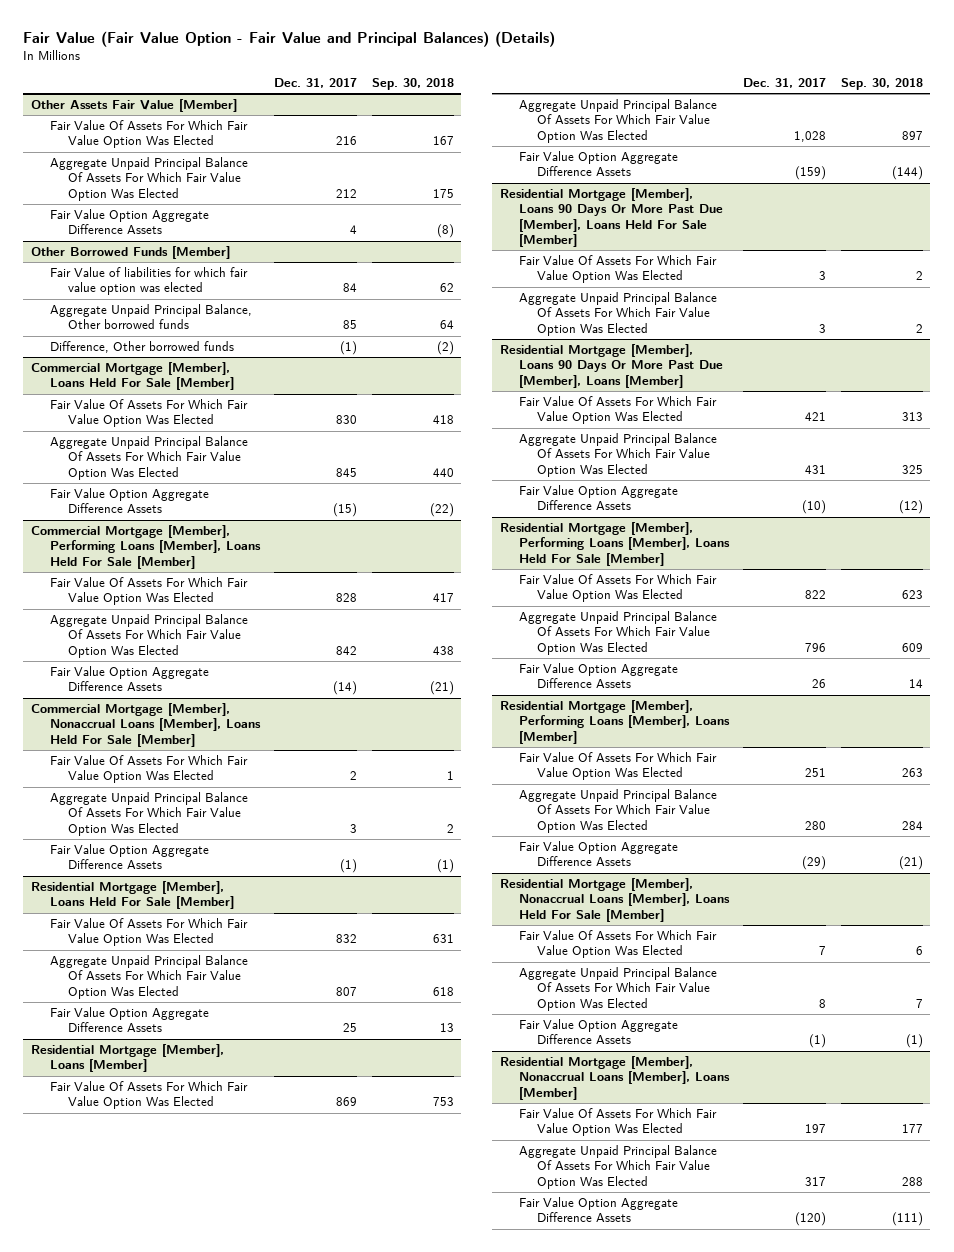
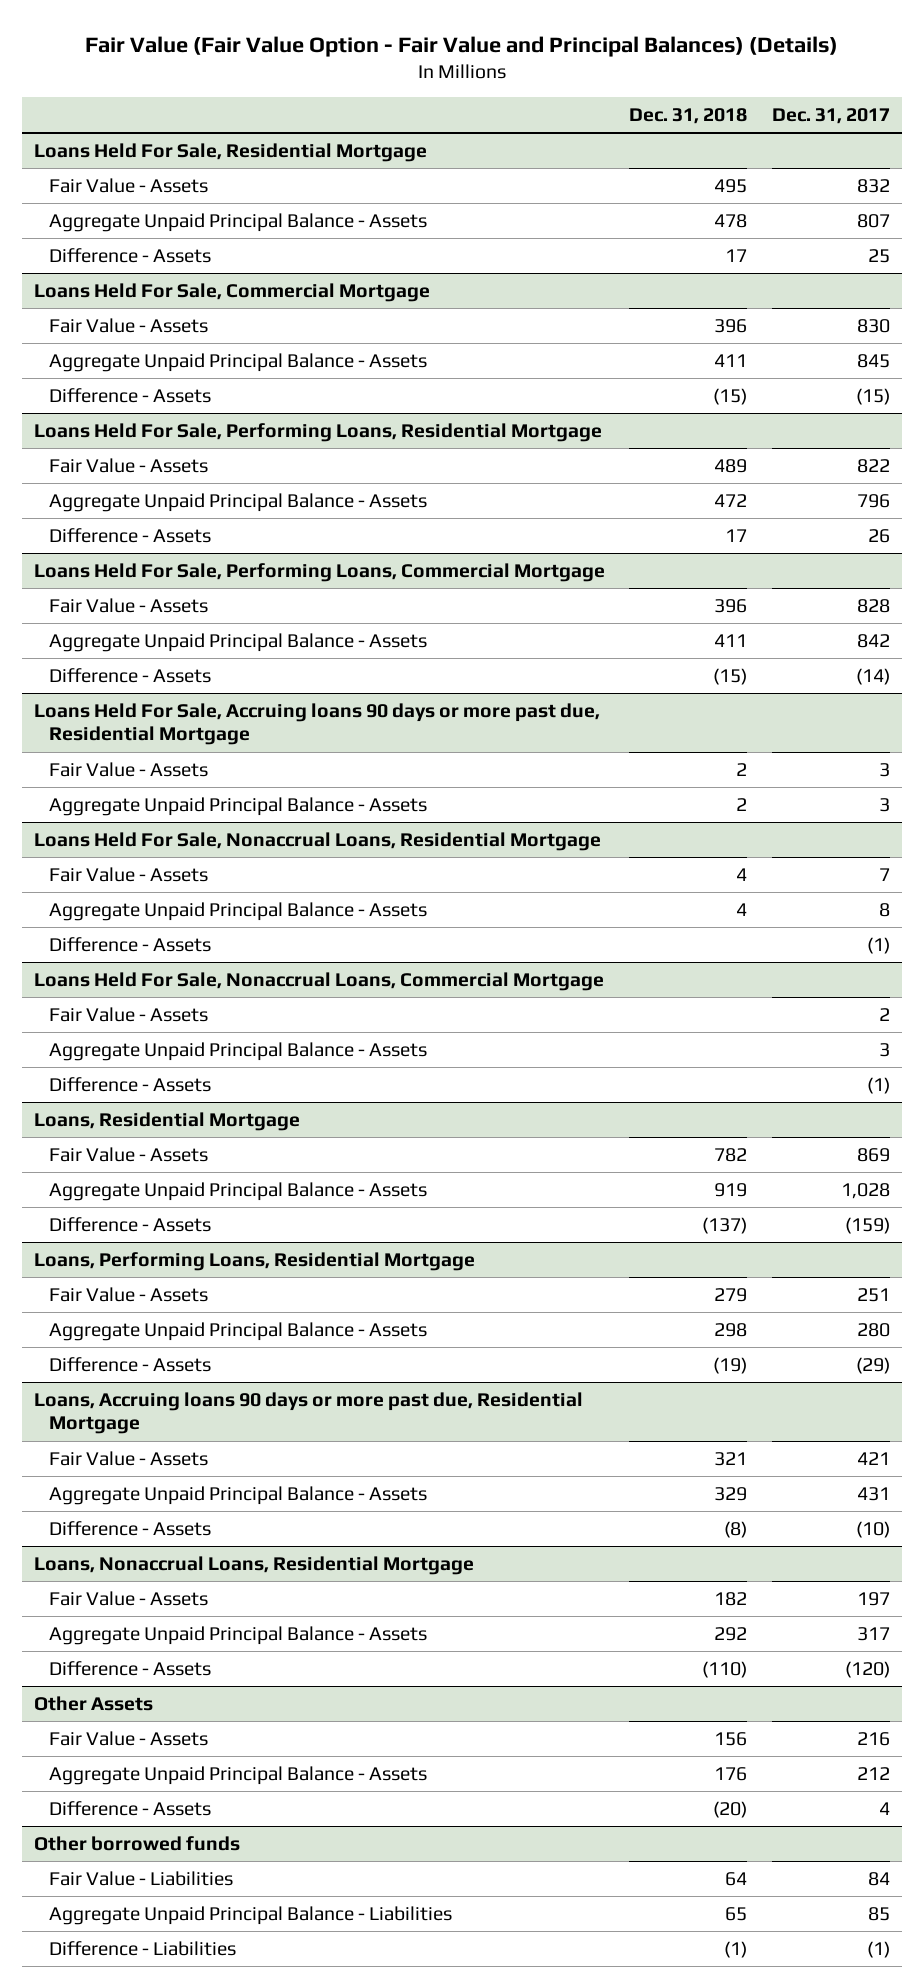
- | Dec. 31, 2017 | Sep. 30, 2018
+ | Dec. 31, 2018 | Dec. 31, 2017
- Other Assets Fair Value [Member]
- Fair Value Of Assets For Which Fair Value Option Was Elected | 216 | 167
- Aggregate Unpaid Principal Balance Of Assets For Which Fair Value Option Was Elected | 212 | 175
- Fair Value Option Aggregate Difference Assets | 4 | (8)
- Other Borrowed Funds [Member]
- Fair Value of liabilities for which fair value option was elected | 84 | 62
- Aggregate Unpaid Principal Balance, Other borrowed funds | 85 | 64
- Difference, Other borrowed funds | (1) | (2)
- Commercial Mortgage [Member], Loans Held For Sale [Member]
- Fair Value Of Assets For Which Fair Value Option Was Elected | 830 | 418
- Aggregate Unpaid Principal Balance Of Assets For Which Fair Value Option Was Elected | 845 | 440
- Fair Value Option Aggregate Difference Assets | (15) | (22)
- Commercial Mortgage [Member], Performing Loans [Member], Loans Held For Sale [Member]
- Fair Value Of Assets For Which Fair Value Option Was Elected | 828 | 417
- Aggregate Unpaid Principal Balance Of Assets For Which Fair Value Option Was Elected | 842 | 438
- Fair Value Option Aggregate Difference Assets | (14) | (21)
- Commercial Mortgage [Member], Nonaccrual Loans [Member], Loans Held For Sale [Member]
- Fair Value Of Assets For Which Fair Value Option Was Elected | 2 | 1
- Aggregate Unpaid Principal Balance Of Assets For Which Fair Value Option Was Elected | 3 | 2
- Fair Value Option Aggregate Difference Assets | (1) | (1)
- Residential Mortgage [Member], Loans Held For Sale [Member]
- Fair Value Of Assets For Which Fair Value Option Was Elected | 832 | 631
- Aggregate Unpaid Principal Balance Of Assets For Which Fair Value Option Was Elected | 807 | 618
- Fair Value Option Aggregate Difference Assets | 25 | 13
- Residential Mortgage [Member], Loans [Member]
- Fair Value Of Assets For Which Fair Value Option Was Elected | 869 | 753
- Aggregate Unpaid Principal Balance Of Assets For Which Fair Value Option Was Elected | 1,028 | 897
- Fair Value Option Aggregate Difference Assets | (159) | (144)
- Residential Mortgage [Member], Loans 90 Days Or More Past Due [Member], Loans Held For Sale [Member]
- Fair Value Of Assets For Which Fair Value Option Was Elected | 3 | 2
- Aggregate Unpaid Principal Balance Of Assets For Which Fair Value Option Was Elected | 3 | 2
- Residential Mortgage [Member], Loans 90 Days Or More Past Due [Member], Loans [Member]
- Fair Value Of Assets For Which Fair Value Option Was Elected | 421 | 313
- Aggregate Unpaid Principal Balance Of Assets For Which Fair Value Option Was Elected | 431 | 325
- Fair Value Option Aggregate Difference Assets | (10) | (12)
- Residential Mortgage [Member], Performing Loans [Member], Loans Held For Sale [Member]
- Fair Value Of Assets For Which Fair Value Option Was Elected | 822 | 623
- Aggregate Unpaid Principal Balance Of Assets For Which Fair Value Option Was Elected | 796 | 609
- Fair Value Option Aggregate Difference Assets | 26 | 14
- Residential Mortgage [Member], Performing Loans [Member], Loans [Member]
- Fair Value Of Assets For Which Fair Value Option Was Elected | 251 | 263
- Aggregate Unpaid Principal Balance Of Assets For Which Fair Value Option Was Elected | 280 | 284
- Fair Value Option Aggregate Difference Assets | (29) | (21)
- Residential Mortgage [Member], Nonaccrual Loans [Member], Loans Held For Sale [Member]
- Fair Value Of Assets For Which Fair Value Option Was Elected | 7 | 6
- Aggregate Unpaid Principal Balance Of Assets For Which Fair Value Option Was Elected | 8 | 7
- Fair Value Option Aggregate Difference Assets | (1) | (1)
- Residential Mortgage [Member], Nonaccrual Loans [Member], Loans [Member]
- Fair Value Of Assets For Which Fair Value Option Was Elected | 197 | 177
- Aggregate Unpaid Principal Balance Of Assets For Which Fair Value Option Was Elected | 317 | 288
- Fair Value Option Aggregate Difference Assets | (120) | (111)
+ Loans Held For Sale, Residential Mortgage
+ Fair Value - Assets | 495 | 832
+ Aggregate Unpaid Principal Balance - Assets | 478 | 807
+ Difference - Assets | 17 | 25
+ Loans Held For Sale, Commercial Mortgage
+ Fair Value - Assets | 396 | 830
+ Aggregate Unpaid Principal Balance - Assets | 411 | 845
+ Difference - Assets | (15) | (15)
+ Loans Held For Sale, Performing Loans, Residential Mortgage
+ Fair Value - Assets | 489 | 822
+ Aggregate Unpaid Principal Balance - Assets | 472 | 796
+ Difference - Assets | 17 | 26
+ Loans Held For Sale, Performing Loans, Commercial Mortgage
+ Fair Value - Assets | 396 | 828
+ Aggregate Unpaid Principal Balance - Assets | 411 | 842
+ Difference - Assets | (15) | (14)
+ Loans Held For Sale, Accruing loans 90 days or more past due, Residential Mortgage
+ Fair Value - Assets | 2 | 3
+ Aggregate Unpaid Principal Balance - Assets | 2 | 3
+ Loans Held For Sale, Nonaccrual Loans, Residential Mortgage
+ Fair Value - Assets | 4 | 7
+ Aggregate Unpaid Principal Balance - Assets | 4 | 8
+ Difference - Assets | | (1)
+ Loans Held For Sale, Nonaccrual Loans, Commercial Mortgage
+ Fair Value - Assets | | 2
+ Aggregate Unpaid Principal Balance - Assets | | 3
+ Difference - Assets | | (1)
+ Loans, Residential Mortgage
+ Fair Value - Assets | 782 | 869
+ Aggregate Unpaid Principal Balance - Assets | 919 | 1,028
+ Difference - Assets | (137) | (159)
+ Loans, Performing Loans, Residential Mortgage
+ Fair Value - Assets | 279 | 251
+ Aggregate Unpaid Principal Balance - Assets | 298 | 280
+ Difference - Assets | (19) | (29)
+ Loans, Accruing loans 90 days or more past due, Residential Mortgage
+ Fair Value - Assets | 321 | 421
+ Aggregate Unpaid Principal Balance - Assets | 329 | 431
+ Difference - Assets | (8) | (10)
+ Loans, Nonaccrual Loans, Residential Mortgage
+ Fair Value - Assets | 182 | 197
+ Aggregate Unpaid Principal Balance - Assets | 292 | 317
+ Difference - Assets | (110) | (120)
+ Other Assets
+ Fair Value - Assets | 156 | 216
+ Aggregate Unpaid Principal Balance - Assets | 176 | 212
+ Difference - Assets | (20) | 4
+ Other borrowed funds
+ Fair Value - Liabilities | 64 | 84
+ Aggregate Unpaid Principal Balance - Liabilities | 65 | 85
+ Difference - Liabilities | (1) | (1)

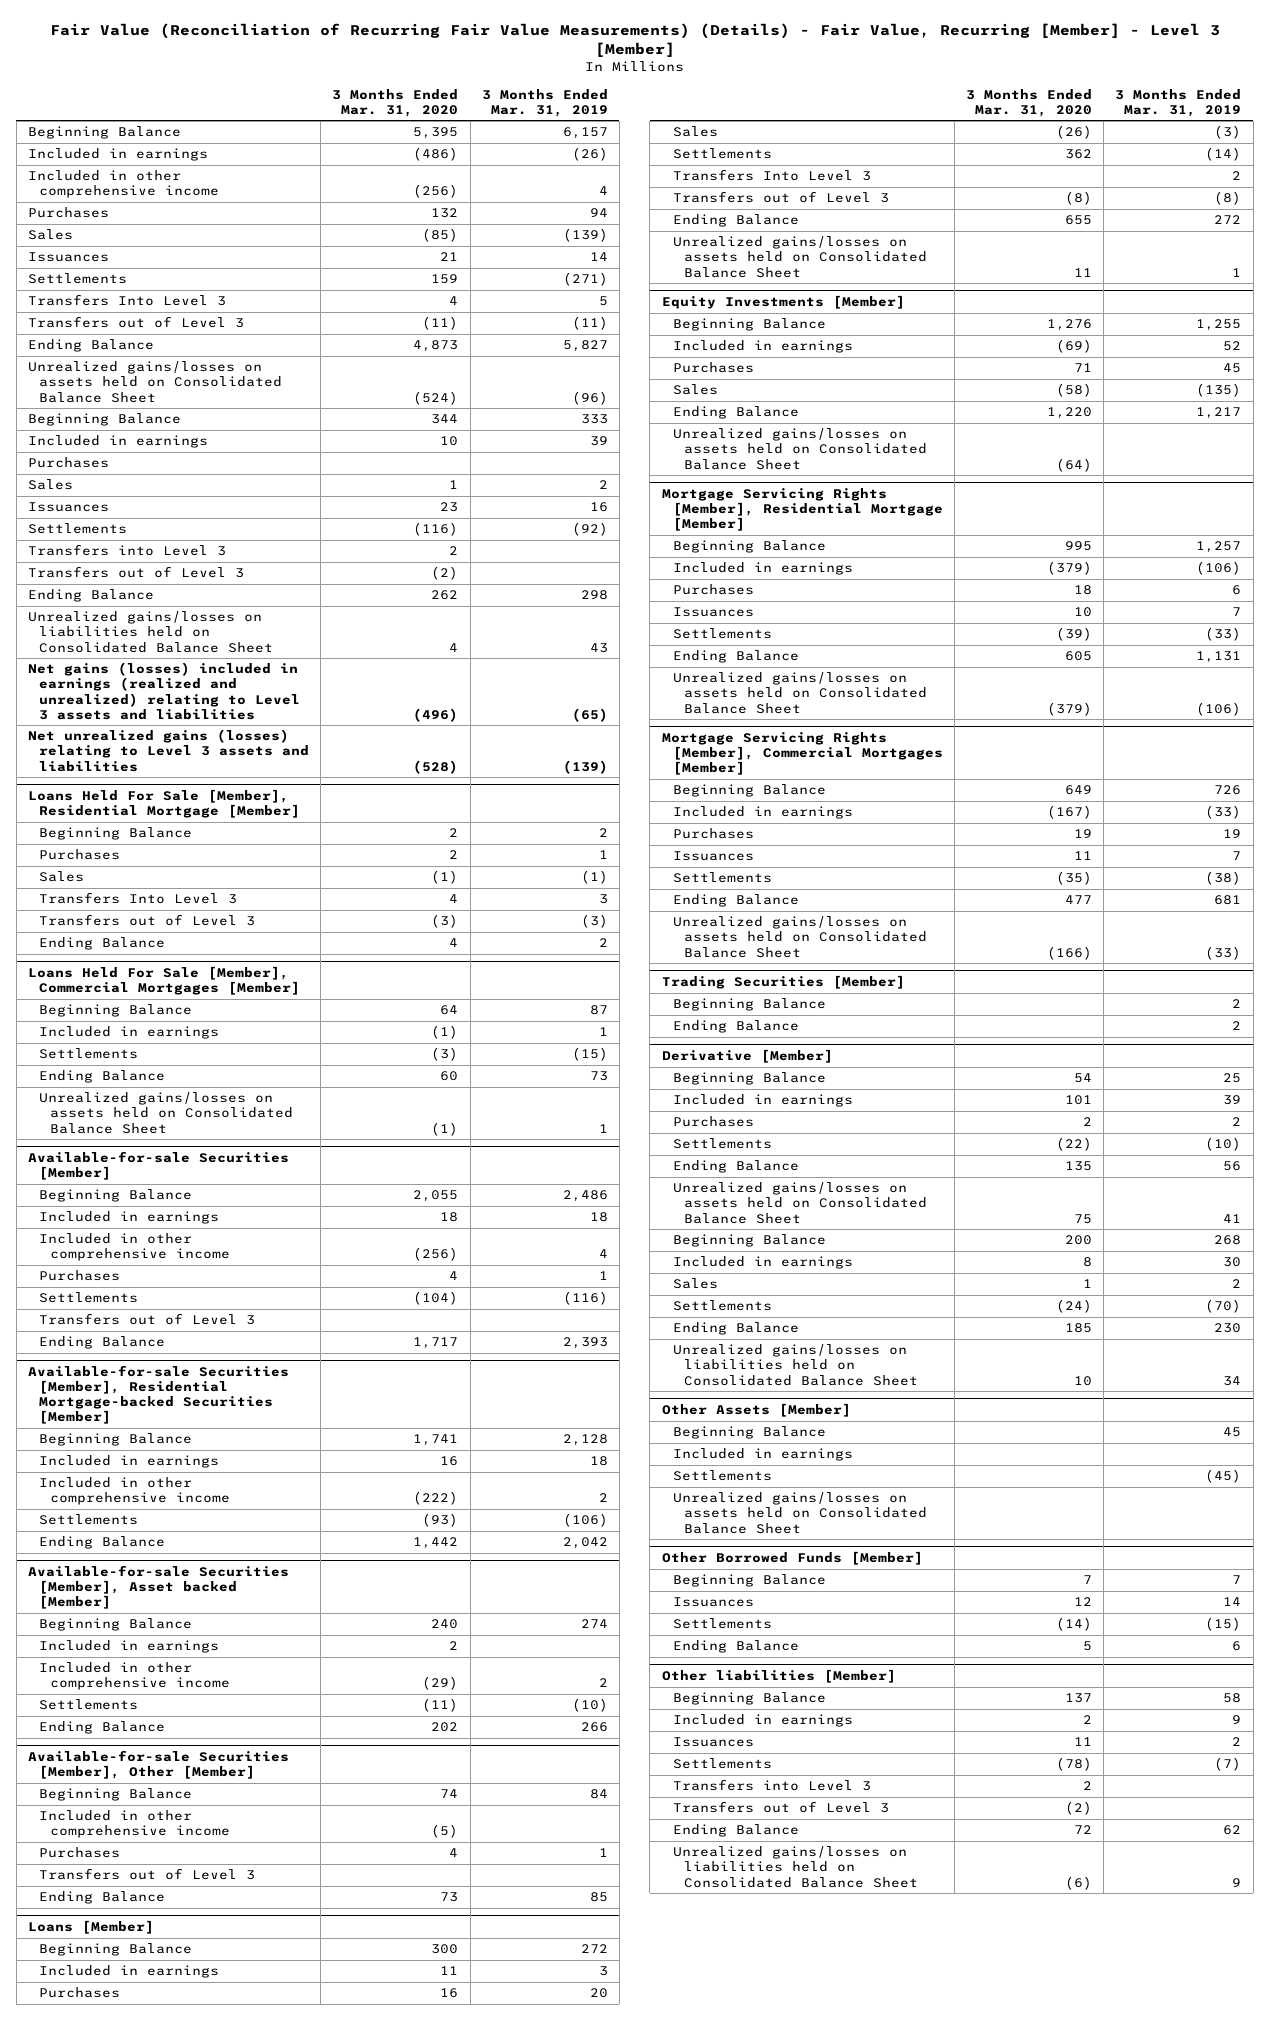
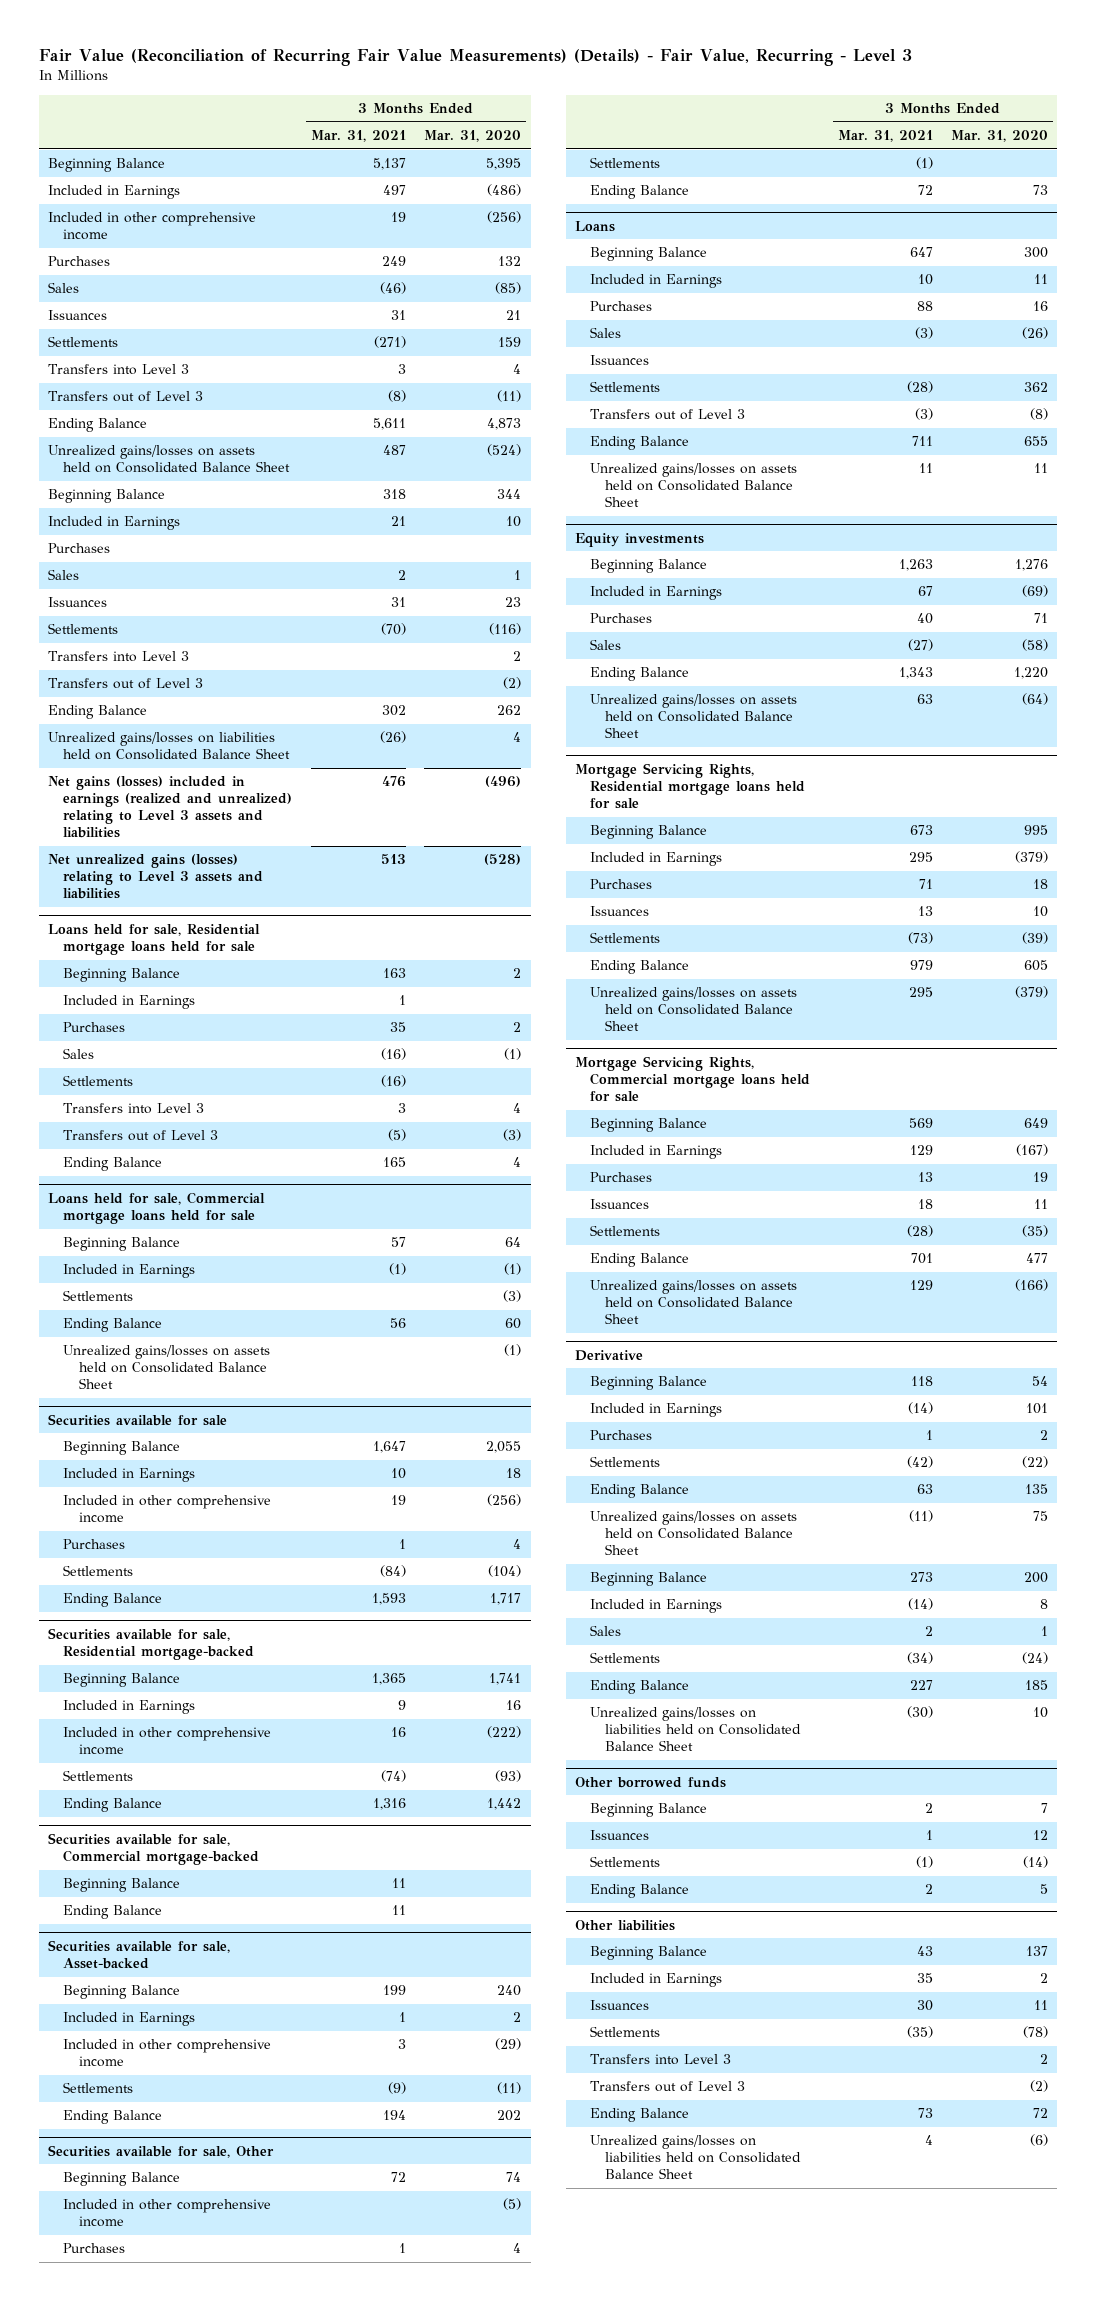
- Fair Value (Reconciliation of Recurring Fair Value Measurements) (Details) - Fair Value, Recurring [Member] - Level 3 [Member]
+ Fair Value (Reconciliation of Recurring Fair Value Measurements) (Details) - Fair Value, Recurring - Level 3
- | 3 Months Ended Mar. 31, 2020 | 3 Months Ended Mar. 31, 2019
+ | 3 Months Ended Mar. 31, 2021 | 3 Months Ended Mar. 31, 2020
- Included in earnings | (486) | (26)
+ Included in Earnings | 497 | (486)
- Transfers Into Level 3 | 4 | 5
+ Transfers into Level 3 | 3 | 4
- Included in earnings | 10 | 39
+ Included in Earnings | 21 | 10
- Loans Held For Sale [Member], Residential Mortgage [Member]
+ Loans held for sale, Residential mortgage loans held for sale
+ Included in Earnings | 1 |
- Transfers Into Level 3 | 4 | 3
+ Settlements | (16) |
+ Transfers into Level 3 | 3 | 4
- Loans Held For Sale [Member], Commercial Mortgages [Member]
+ Loans held for sale, Commercial mortgage loans held for sale
- Included in earnings | (1) | 1
+ Included in Earnings | (1) | (1)
- Available-for-sale Securities [Member]
+ Securities available for sale
- Included in earnings | 18 | 18
+ Included in Earnings | 10 | 18
- Transfers out of Level 3
- Available-for-sale Securities [Member], Residential Mortgage-backed Securities [Member]
+ Securities available for sale, Residential mortgage-backed
- Included in earnings | 16 | 18
+ Included in Earnings | 9 | 16
- Available-for-sale Securities [Member], Asset backed [Member]
+ Securities available for sale, Commercial mortgage-backed
+ Beginning Balance | 11 |
+ Ending Balance | 11 |
+ Securities available for sale, Asset-backed
- Included in earnings | 2 |
+ Included in Earnings | 1 | 2
- Available-for-sale Securities [Member], Other [Member]
+ Securities available for sale, Other
- Transfers out of Level 3
+ Settlements | (1) |
- Loans [Member]
+ Loans
- Included in earnings | 11 | 3
+ Included in Earnings | 10 | 11
+ Issuances
- Transfers Into Level 3 | | 2
- Equity Investments [Member]
+ Equity investments
- Included in earnings | (69) | 52
+ Included in Earnings | 67 | (69)
- Mortgage Servicing Rights [Member], Residential Mortgage [Member]
+ Mortgage Servicing Rights, Residential mortgage loans held for sale
- Included in earnings | (379) | (106)
+ Included in Earnings | 295 | (379)
- Mortgage Servicing Rights [Member], Commercial Mortgages [Member]
+ Mortgage Servicing Rights, Commercial mortgage loans held for sale
- Included in earnings | (167) | (33)
+ Included in Earnings | 129 | (167)
- Trading Securities [Member]
- Beginning Balance | | 2
- Ending Balance | | 2
- Derivative [Member]
+ Derivative
- Included in earnings | 101 | 39
+ Included in Earnings | (14) | 101
- Included in earnings | 8 | 30
+ Included in Earnings | (14) | 8
- Other Assets [Member]
- Beginning Balance | | 45
- Included in earnings
- Settlements | | (45)
- Unrealized gains/losses on assets held on Consolidated Balance Sheet
- Other Borrowed Funds [Member]
+ Other borrowed funds
- Other liabilities [Member]
+ Other liabilities
- Included in earnings | 2 | 9
+ Included in Earnings | 35 | 2

